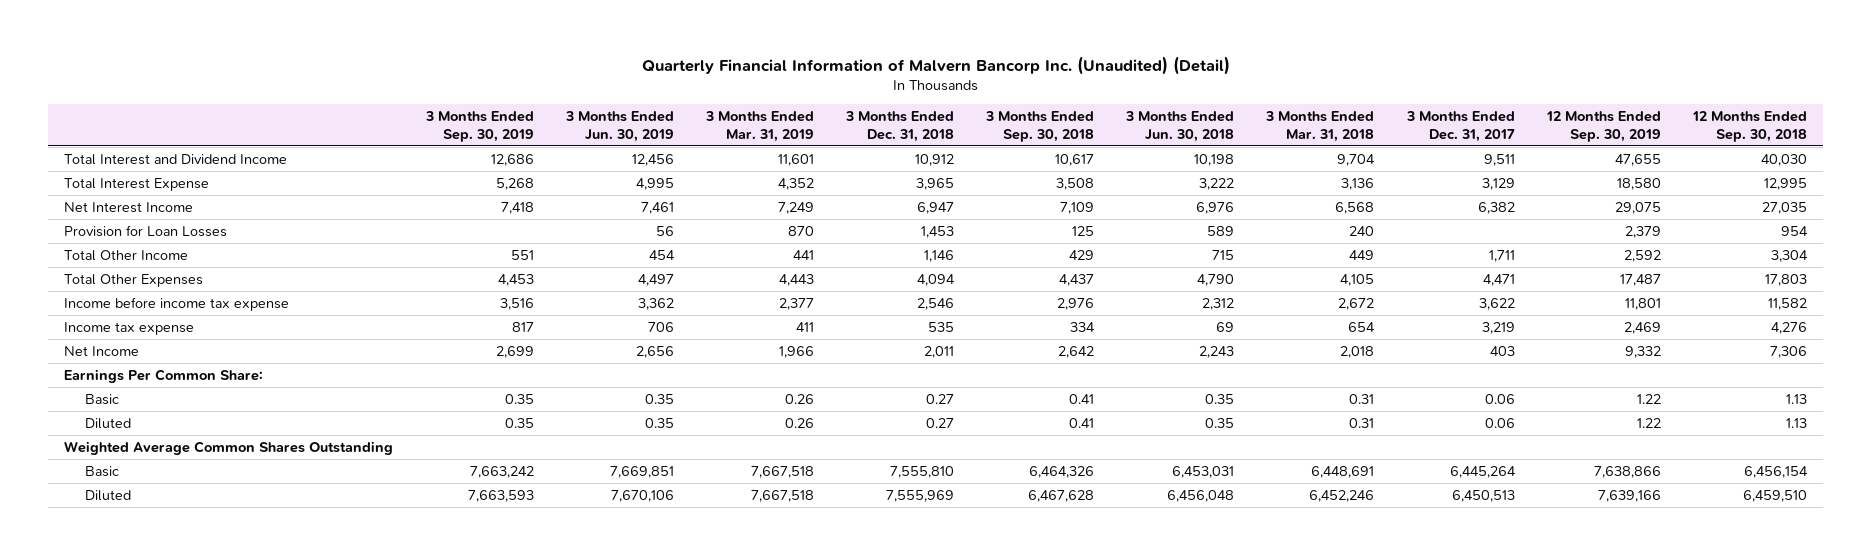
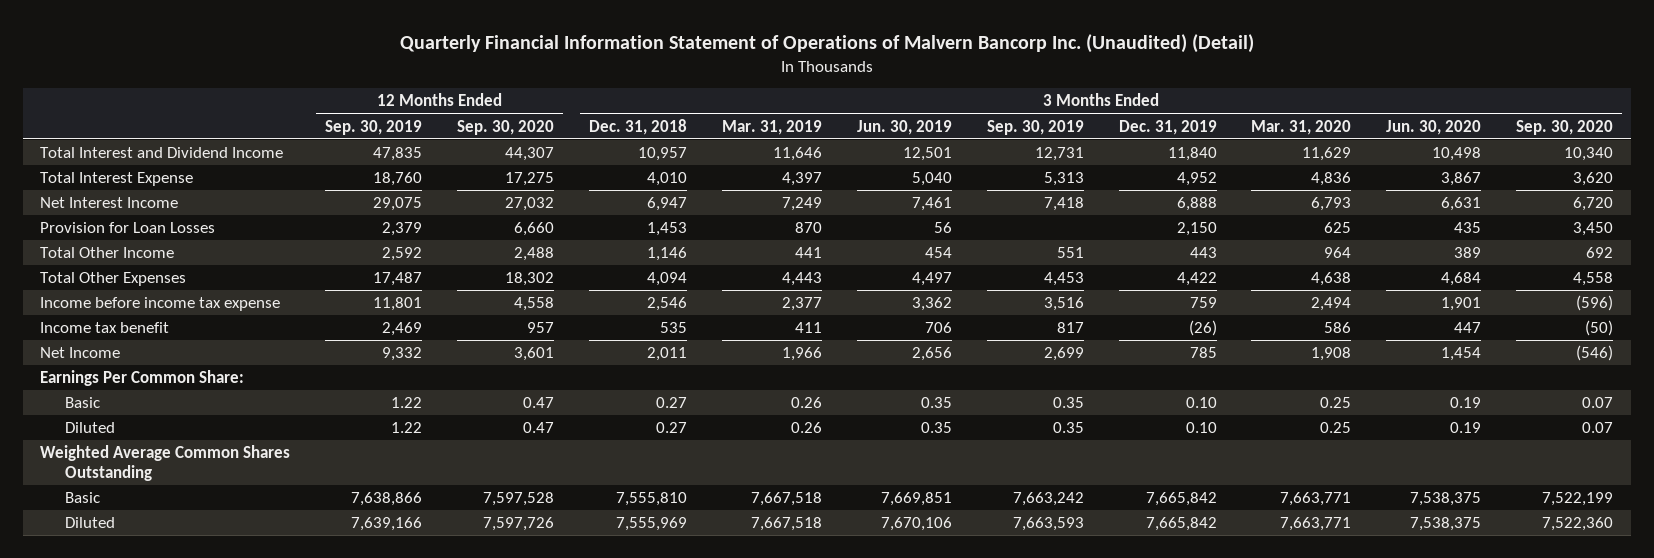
- Quarterly Financial Information of Malvern Bancorp Inc. (Unaudited) (Detail)
+ Quarterly Financial Information Statement of Operations of Malvern Bancorp Inc. (Unaudited) (Detail)
- | 3 Months Ended Sep. 30, 2019 | 3 Months Ended Jun. 30, 2019 | 3 Months Ended Mar. 31, 2019 | 3 Months Ended Dec. 31, 2018 | 3 Months Ended Sep. 30, 2018 | 3 Months Ended Jun. 30, 2018 | 3 Months Ended Mar. 31, 2018 | 3 Months Ended Dec. 31, 2017 | 12 Months Ended Sep. 30, 2019 | 12 Months Ended Sep. 30, 2018
+ | 12 Months Ended Sep. 30, 2019 | 12 Months Ended Sep. 30, 2020 | 3 Months Ended Dec. 31, 2018 | 3 Months Ended Mar. 31, 2019 | 3 Months Ended Jun. 30, 2019 | 3 Months Ended Sep. 30, 2019 | 3 Months Ended Dec. 31, 2019 | 3 Months Ended Mar. 31, 2020 | 3 Months Ended Jun. 30, 2020 | 3 Months Ended Sep. 30, 2020
- Total Interest and Dividend Income | 12,686 | 12,456 | 11,601 | 10,912 | 10,617 | 10,198 | 9,704 | 9,511 | 47,655 | 40,030
- Total Interest Expense | 5,268 | 4,995 | 4,352 | 3,965 | 3,508 | 3,222 | 3,136 | 3,129 | 18,580 | 12,995
+ Total Interest and Dividend Income | 47,835 | 44,307 | 10,957 | 11,646 | 12,501 | 12,731 | 11,840 | 11,629 | 10,498 | 10,340
+ Total Interest Expense | 18,760 | 17,275 | 4,010 | 4,397 | 5,040 | 5,313 | 4,952 | 4,836 | 3,867 | 3,620
- Income tax expense | 817 | 706 | 411 | 535 | 334 | 69 | 654 | 3,219 | 2,469 | 4,276
+ Income tax benefit | 2,469 | 957 | 535 | 411 | 706 | 817 | (26) | 586 | 447 | (50)

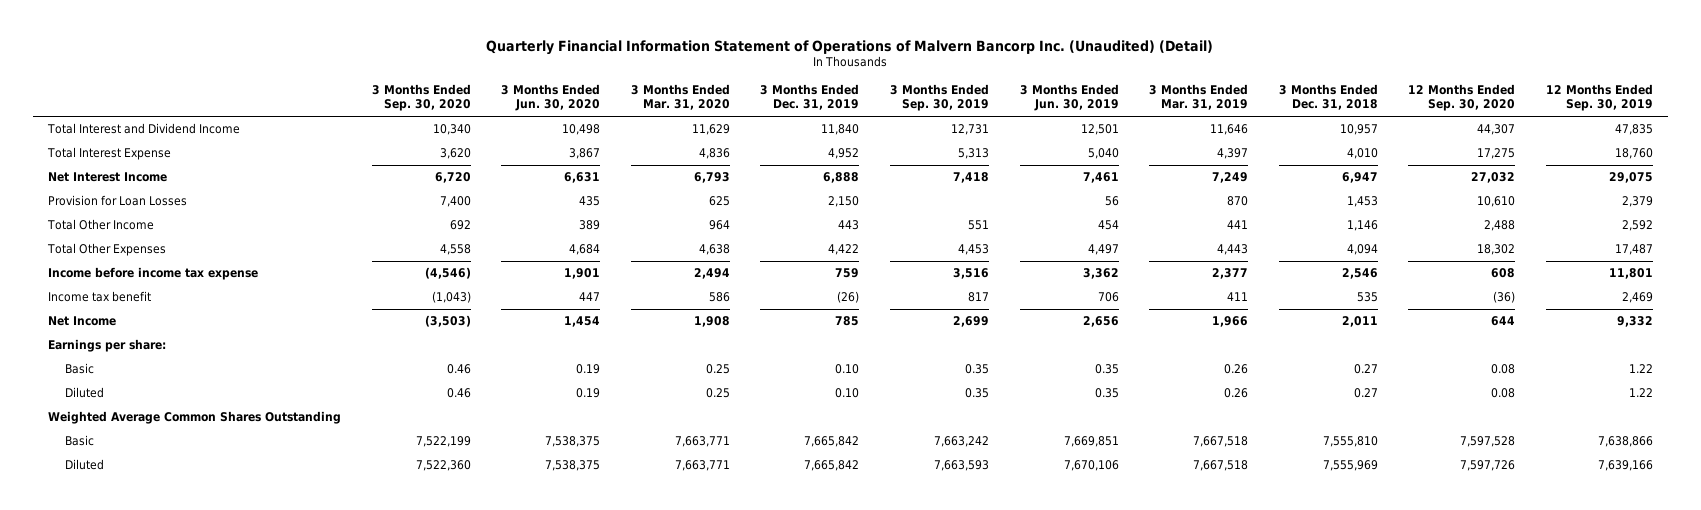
- | 12 Months Ended Sep. 30, 2019 | 12 Months Ended Sep. 30, 2020 | 3 Months Ended Dec. 31, 2018 | 3 Months Ended Mar. 31, 2019 | 3 Months Ended Jun. 30, 2019 | 3 Months Ended Sep. 30, 2019 | 3 Months Ended Dec. 31, 2019 | 3 Months Ended Mar. 31, 2020 | 3 Months Ended Jun. 30, 2020 | 3 Months Ended Sep. 30, 2020
+ | 3 Months Ended Sep. 30, 2020 | 3 Months Ended Jun. 30, 2020 | 3 Months Ended Mar. 31, 2020 | 3 Months Ended Dec. 31, 2019 | 3 Months Ended Sep. 30, 2019 | 3 Months Ended Jun. 30, 2019 | 3 Months Ended Mar. 31, 2019 | 3 Months Ended Dec. 31, 2018 | 12 Months Ended Sep. 30, 2020 | 12 Months Ended Sep. 30, 2019
- Provision for Loan Losses | 2,379 | 6,660 | 1,453 | 870 | 56 | | 2,150 | 625 | 435 | 3,450
+ Provision for Loan Losses | 7,400 | 435 | 625 | 2,150 | | 56 | 870 | 1,453 | 10,610 | 2,379
- Income before income tax expense | 11,801 | 4,558 | 2,546 | 2,377 | 3,362 | 3,516 | 759 | 2,494 | 1,901 | (596)
- Income tax benefit | 2,469 | 957 | 535 | 411 | 706 | 817 | (26) | 586 | 447 | (50)
- Net Income | 9,332 | 3,601 | 2,011 | 1,966 | 2,656 | 2,699 | 785 | 1,908 | 1,454 | (546)
- Earnings Per Common Share:
- Basic | 1.22 | 0.47 | 0.27 | 0.26 | 0.35 | 0.35 | 0.10 | 0.25 | 0.19 | 0.07
- Diluted | 1.22 | 0.47 | 0.27 | 0.26 | 0.35 | 0.35 | 0.10 | 0.25 | 0.19 | 0.07
+ Income before income tax expense | (4,546) | 1,901 | 2,494 | 759 | 3,516 | 3,362 | 2,377 | 2,546 | 608 | 11,801
+ Income tax benefit | (1,043) | 447 | 586 | (26) | 817 | 706 | 411 | 535 | (36) | 2,469
+ Net Income | (3,503) | 1,454 | 1,908 | 785 | 2,699 | 2,656 | 1,966 | 2,011 | 644 | 9,332
+ Earnings per share:
+ Basic | 0.46 | 0.19 | 0.25 | 0.10 | 0.35 | 0.35 | 0.26 | 0.27 | 0.08 | 1.22
+ Diluted | 0.46 | 0.19 | 0.25 | 0.10 | 0.35 | 0.35 | 0.26 | 0.27 | 0.08 | 1.22

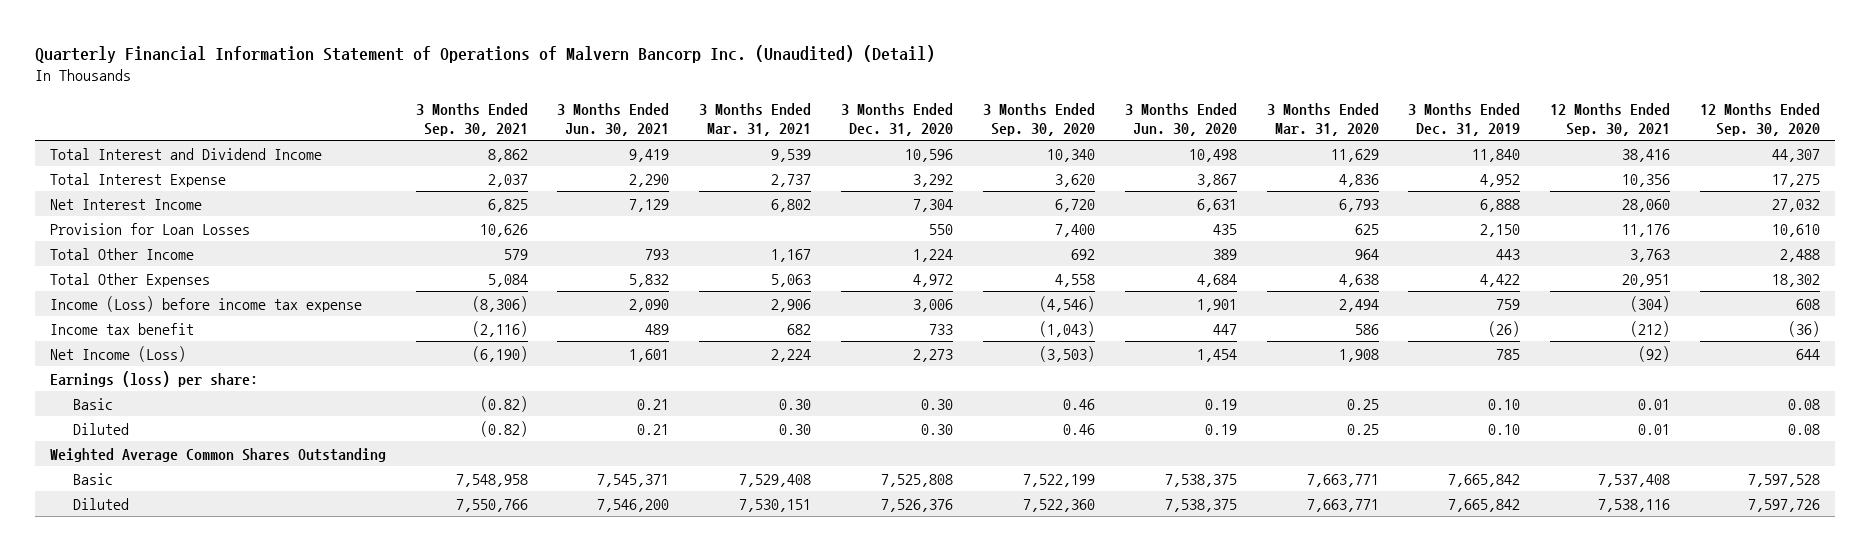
- | 3 Months Ended Sep. 30, 2020 | 3 Months Ended Jun. 30, 2020 | 3 Months Ended Mar. 31, 2020 | 3 Months Ended Dec. 31, 2019 | 3 Months Ended Sep. 30, 2019 | 3 Months Ended Jun. 30, 2019 | 3 Months Ended Mar. 31, 2019 | 3 Months Ended Dec. 31, 2018 | 12 Months Ended Sep. 30, 2020 | 12 Months Ended Sep. 30, 2019
+ | 3 Months Ended Sep. 30, 2021 | 3 Months Ended Jun. 30, 2021 | 3 Months Ended Mar. 31, 2021 | 3 Months Ended Dec. 31, 2020 | 3 Months Ended Sep. 30, 2020 | 3 Months Ended Jun. 30, 2020 | 3 Months Ended Mar. 31, 2020 | 3 Months Ended Dec. 31, 2019 | 12 Months Ended Sep. 30, 2021 | 12 Months Ended Sep. 30, 2020
- Income before income tax expense | (4,546) | 1,901 | 2,494 | 759 | 3,516 | 3,362 | 2,377 | 2,546 | 608 | 11,801
+ Income (Loss) before income tax expense | (8,306) | 2,090 | 2,906 | 3,006 | (4,546) | 1,901 | 2,494 | 759 | (304) | 608
- Net Income | (3,503) | 1,454 | 1,908 | 785 | 2,699 | 2,656 | 1,966 | 2,011 | 644 | 9,332
- Earnings per share:
+ Net Income (Loss) | (6,190) | 1,601 | 2,224 | 2,273 | (3,503) | 1,454 | 1,908 | 785 | (92) | 644
+ Earnings (loss) per share:

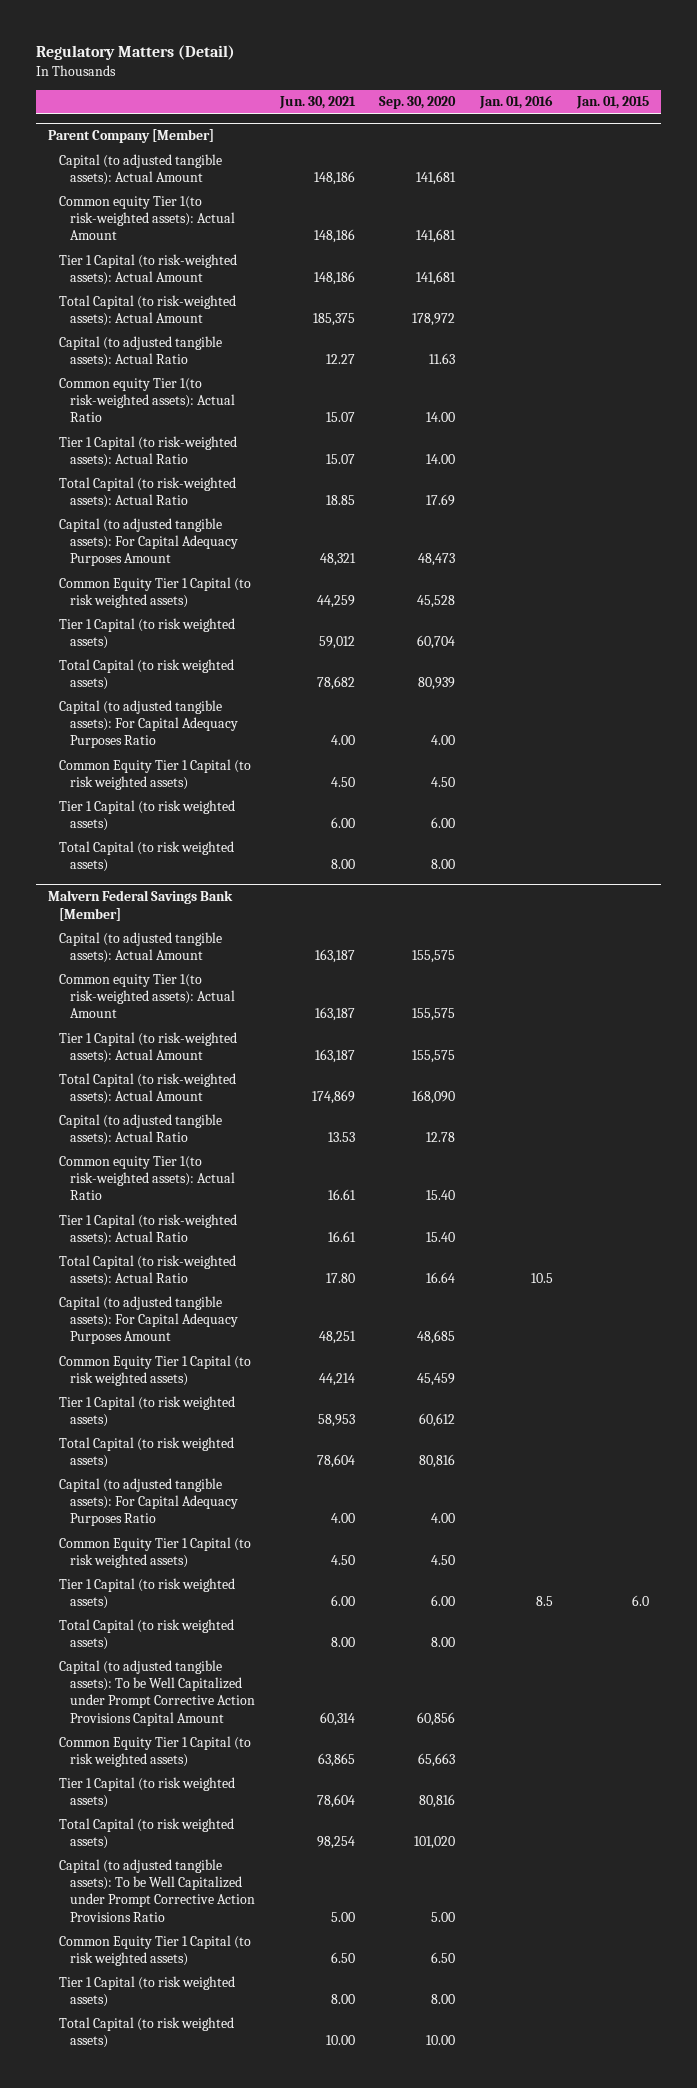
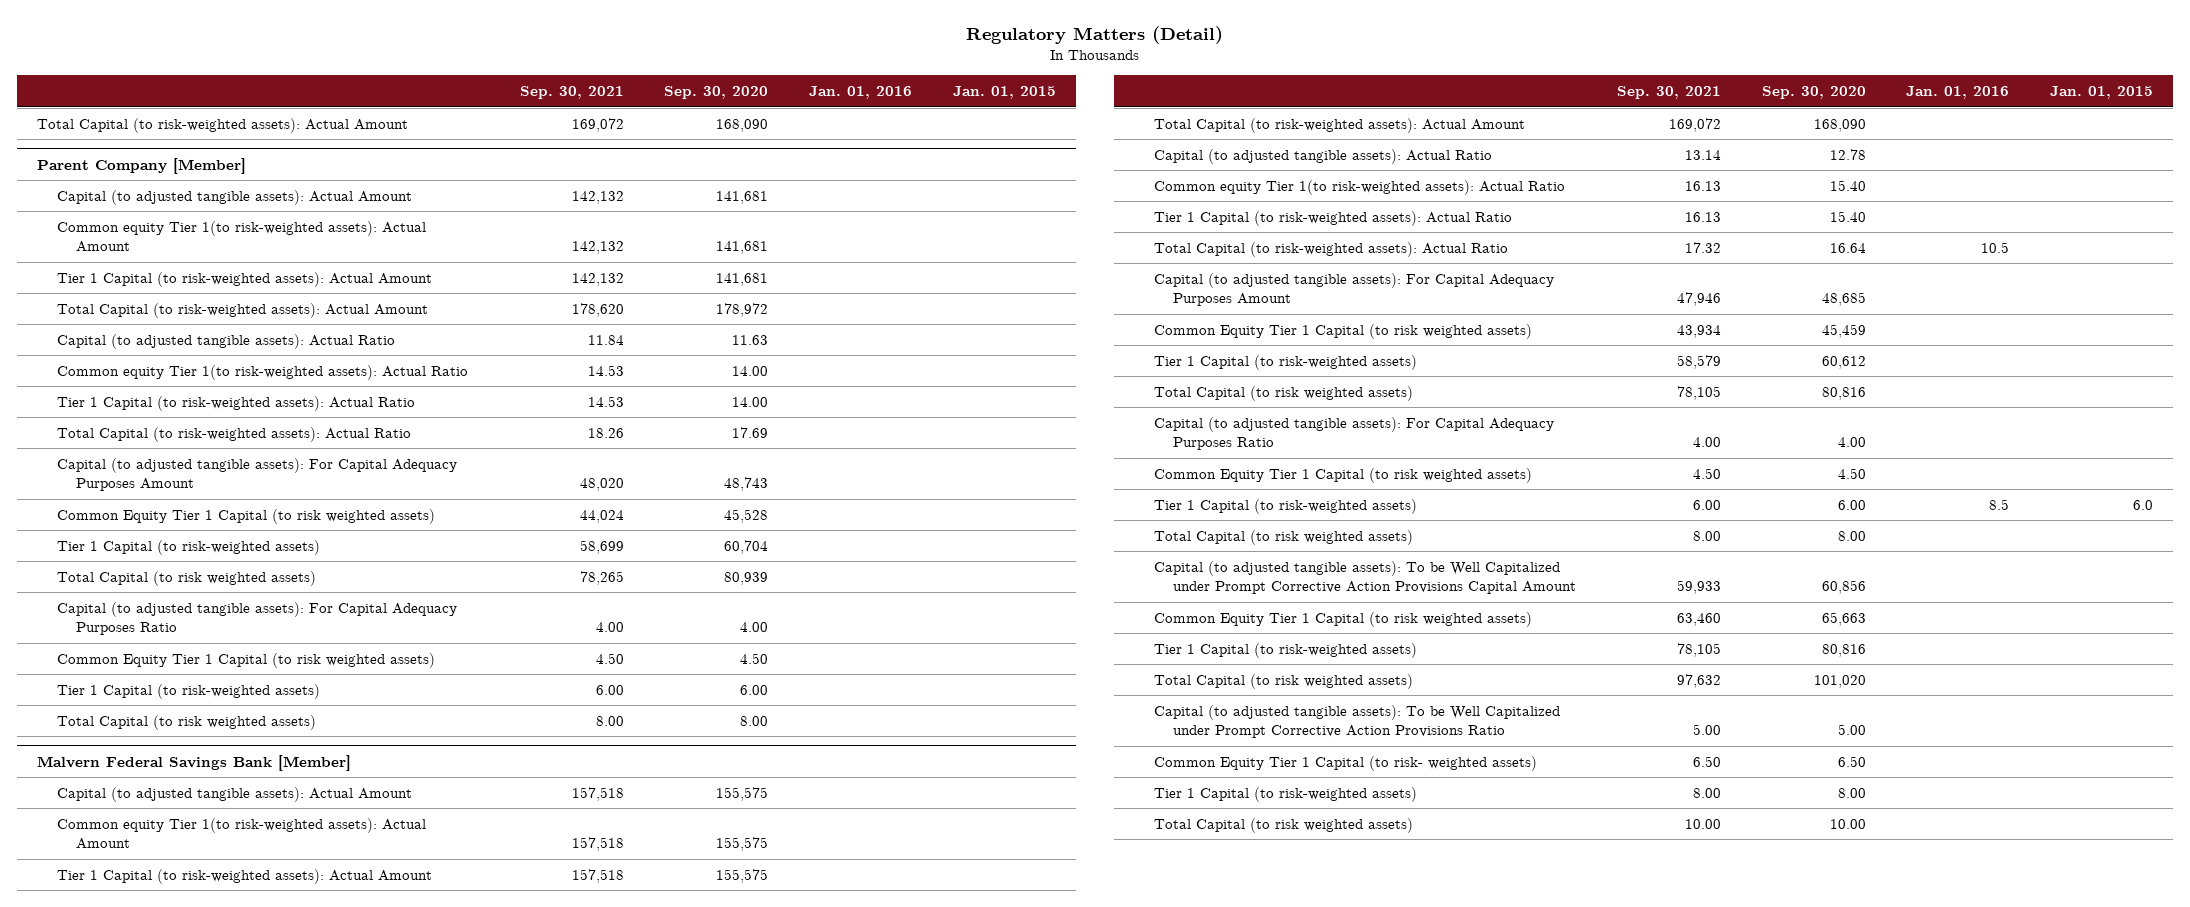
- | Jun. 30, 2021 | Sep. 30, 2020 | Jan. 01, 2016 | Jan. 01, 2015
+ | Sep. 30, 2021 | Sep. 30, 2020 | Jan. 01, 2016 | Jan. 01, 2015
+ Total Capital (to risk-weighted assets): Actual Amount | 169,072 | 168,090 | |
@ Parent Company [Member]
- Capital (to adjusted tangible assets): For Capital Adequacy Purposes Amount | 48,321 | 48,473 | |
+ Capital (to adjusted tangible assets): For Capital Adequacy Purposes Amount | 48,020 | 48,743 | |
- Tier 1 Capital (to risk weighted assets) | 59,012 | 60,704 | |
+ Tier 1 Capital (to risk-weighted assets) | 58,699 | 60,704 | |
- Tier 1 Capital (to risk weighted assets) | 6.00 | 6.00 | |
+ Tier 1 Capital (to risk-weighted assets) | 6.00 | 6.00 | |
@ Malvern Federal Savings Bank [Member]
- Tier 1 Capital (to risk weighted assets) | 58,953 | 60,612 | |
+ Tier 1 Capital (to risk-weighted assets) | 58,579 | 60,612 | |
- Tier 1 Capital (to risk weighted assets) | 6.00 | 6.00 | 8.5 | 6.0
+ Tier 1 Capital (to risk-weighted assets) | 6.00 | 6.00 | 8.5 | 6.0
- Tier 1 Capital (to risk weighted assets) | 78,604 | 80,816 | |
+ Tier 1 Capital (to risk-weighted assets) | 78,105 | 80,816 | |
- Common Equity Tier 1 Capital (to risk weighted assets) | 6.50 | 6.50 | |
- Tier 1 Capital (to risk weighted assets) | 8.00 | 8.00 | |
+ Common Equity Tier 1 Capital (to risk- weighted assets) | 6.50 | 6.50 | |
+ Tier 1 Capital (to risk-weighted assets) | 8.00 | 8.00 | |

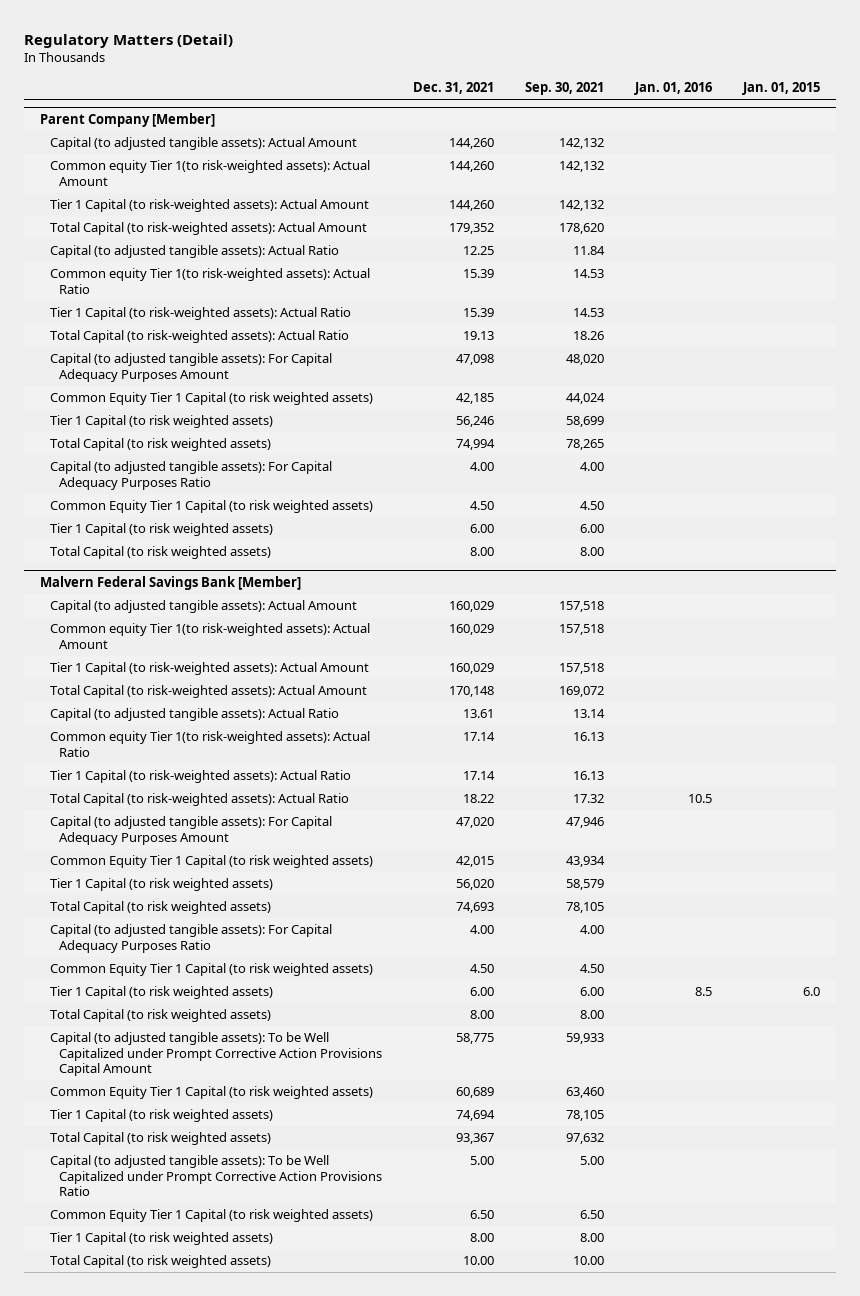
- | Sep. 30, 2021 | Sep. 30, 2020 | Jan. 01, 2016 | Jan. 01, 2015
+ | Dec. 31, 2021 | Sep. 30, 2021 | Jan. 01, 2016 | Jan. 01, 2015
- Total Capital (to risk-weighted assets): Actual Amount | 169,072 | 168,090 | |
@ Parent Company [Member]
- Tier 1 Capital (to risk-weighted assets) | 58,699 | 60,704 | |
+ Tier 1 Capital (to risk weighted assets) | 56,246 | 58,699 | |
- Tier 1 Capital (to risk-weighted assets) | 6.00 | 6.00 | |
+ Tier 1 Capital (to risk weighted assets) | 6.00 | 6.00 | |
@ Malvern Federal Savings Bank [Member]
- Tier 1 Capital (to risk-weighted assets) | 58,579 | 60,612 | |
+ Tier 1 Capital (to risk weighted assets) | 56,020 | 58,579 | |
- Tier 1 Capital (to risk-weighted assets) | 6.00 | 6.00 | 8.5 | 6.0
+ Tier 1 Capital (to risk weighted assets) | 6.00 | 6.00 | 8.5 | 6.0
- Tier 1 Capital (to risk-weighted assets) | 78,105 | 80,816 | |
+ Tier 1 Capital (to risk weighted assets) | 74,694 | 78,105 | |
- Common Equity Tier 1 Capital (to risk- weighted assets) | 6.50 | 6.50 | |
- Tier 1 Capital (to risk-weighted assets) | 8.00 | 8.00 | |
+ Common Equity Tier 1 Capital (to risk weighted assets) | 6.50 | 6.50 | |
+ Tier 1 Capital (to risk weighted assets) | 8.00 | 8.00 | |

